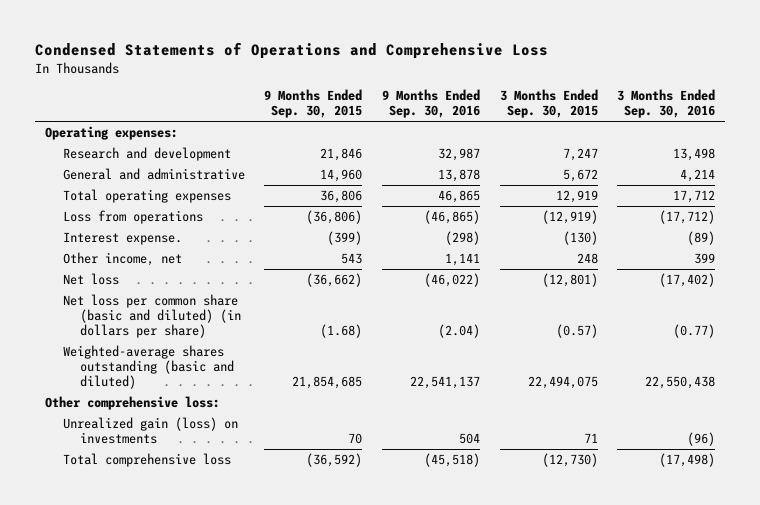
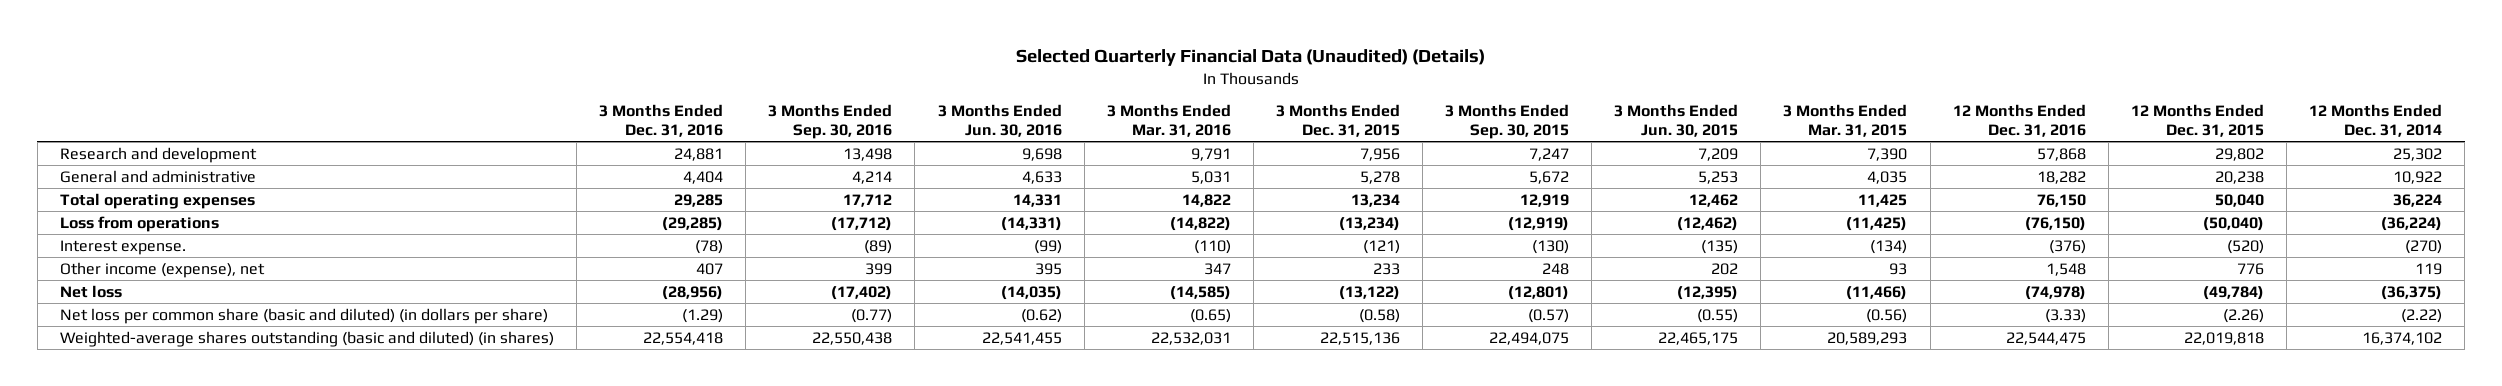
- Condensed Statements of Operations and Comprehensive Loss
+ Selected Quarterly Financial Data (Unaudited) (Details)
- | 9 Months Ended Sep. 30, 2015 | 9 Months Ended Sep. 30, 2016 | 3 Months Ended Sep. 30, 2015 | 3 Months Ended Sep. 30, 2016
+ | 3 Months Ended Dec. 31, 2016 | 3 Months Ended Sep. 30, 2016 | 3 Months Ended Jun. 30, 2016 | 3 Months Ended Mar. 31, 2016 | 3 Months Ended Dec. 31, 2015 | 3 Months Ended Sep. 30, 2015 | 3 Months Ended Jun. 30, 2015 | 3 Months Ended Mar. 31, 2015 | 12 Months Ended Dec. 31, 2016 | 12 Months Ended Dec. 31, 2015 | 12 Months Ended Dec. 31, 2014
- Operating expenses:
- Other income, net | 543 | 1,141 | 248 | 399
+ Other income (expense), net | 407 | 399 | 395 | 347 | 233 | 248 | 202 | 93 | 1,548 | 776 | 119
- Weighted-average shares outstanding (basic and diluted) | 21,854,685 | 22,541,137 | 22,494,075 | 22,550,438
- Other comprehensive loss:
- Unrealized gain (loss) on investments | 70 | 504 | 71 | (96)
- Total comprehensive loss | (36,592) | (45,518) | (12,730) | (17,498)
+ Weighted-average shares outstanding (basic and diluted) (in shares) | 22,554,418 | 22,550,438 | 22,541,455 | 22,532,031 | 22,515,136 | 22,494,075 | 22,465,175 | 20,589,293 | 22,544,475 | 22,019,818 | 16,374,102

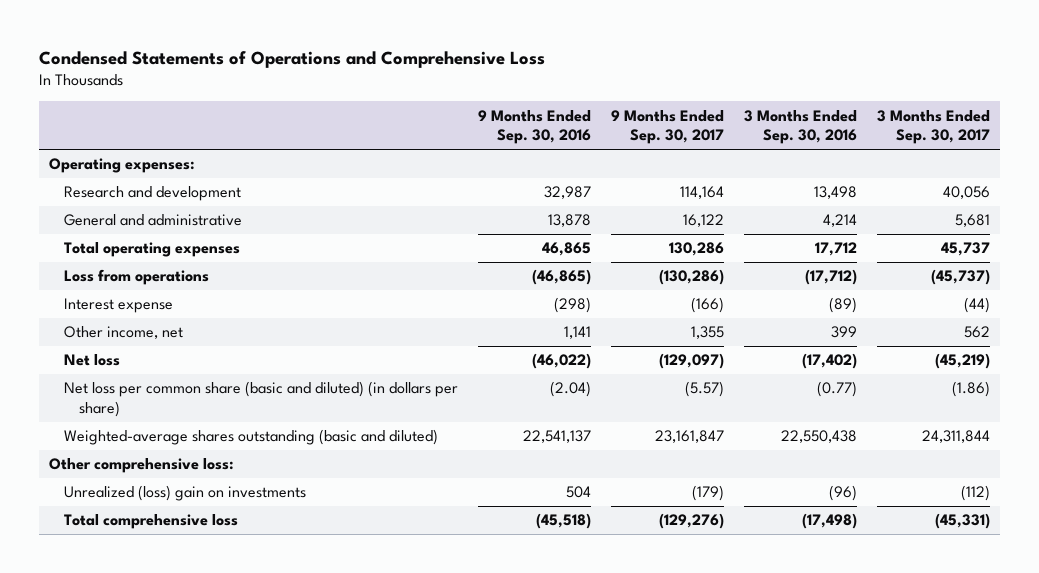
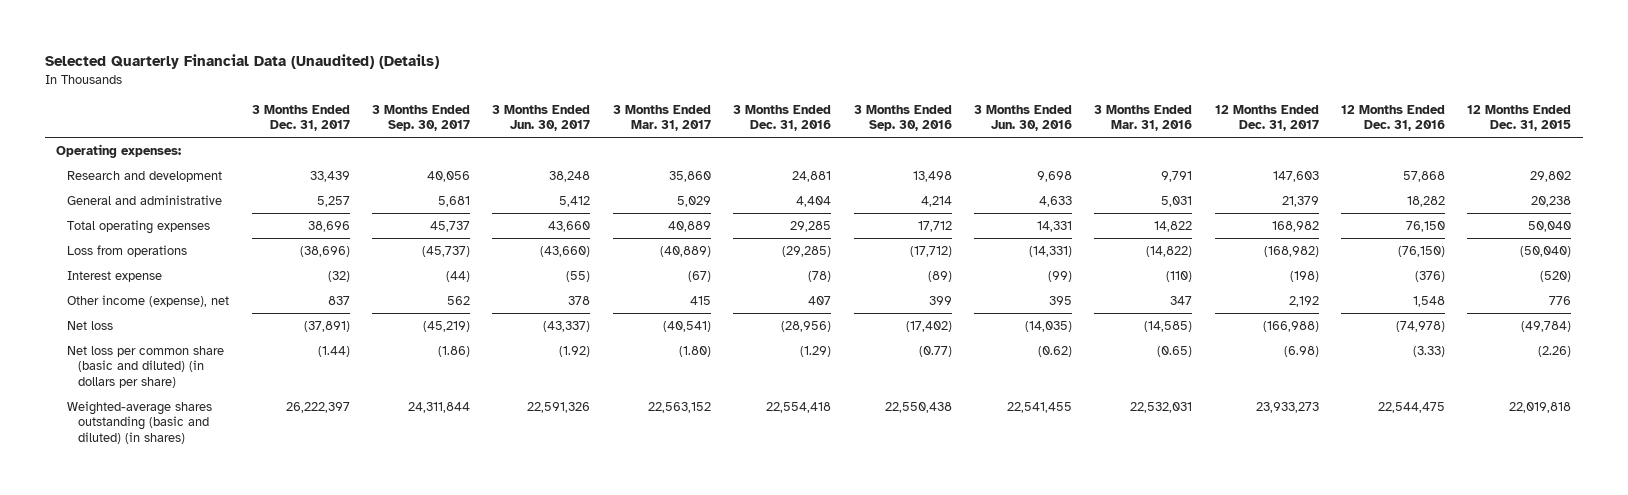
- Condensed Statements of Operations and Comprehensive Loss
+ Selected Quarterly Financial Data (Unaudited) (Details)
- | 9 Months Ended Sep. 30, 2016 | 9 Months Ended Sep. 30, 2017 | 3 Months Ended Sep. 30, 2016 | 3 Months Ended Sep. 30, 2017
+ | 3 Months Ended Dec. 31, 2017 | 3 Months Ended Sep. 30, 2017 | 3 Months Ended Jun. 30, 2017 | 3 Months Ended Mar. 31, 2017 | 3 Months Ended Dec. 31, 2016 | 3 Months Ended Sep. 30, 2016 | 3 Months Ended Jun. 30, 2016 | 3 Months Ended Mar. 31, 2016 | 12 Months Ended Dec. 31, 2017 | 12 Months Ended Dec. 31, 2016 | 12 Months Ended Dec. 31, 2015
- Other income, net | 1,141 | 1,355 | 399 | 562
+ Other income (expense), net | 837 | 562 | 378 | 415 | 407 | 399 | 395 | 347 | 2,192 | 1,548 | 776
- Weighted-average shares outstanding (basic and diluted) | 22,541,137 | 23,161,847 | 22,550,438 | 24,311,844
- Other comprehensive loss:
- Unrealized (loss) gain on investments | 504 | (179) | (96) | (112)
- Total comprehensive loss | (45,518) | (129,276) | (17,498) | (45,331)
+ Weighted-average shares outstanding (basic and diluted) (in shares) | 26,222,397 | 24,311,844 | 22,591,326 | 22,563,152 | 22,554,418 | 22,550,438 | 22,541,455 | 22,532,031 | 23,933,273 | 22,544,475 | 22,019,818

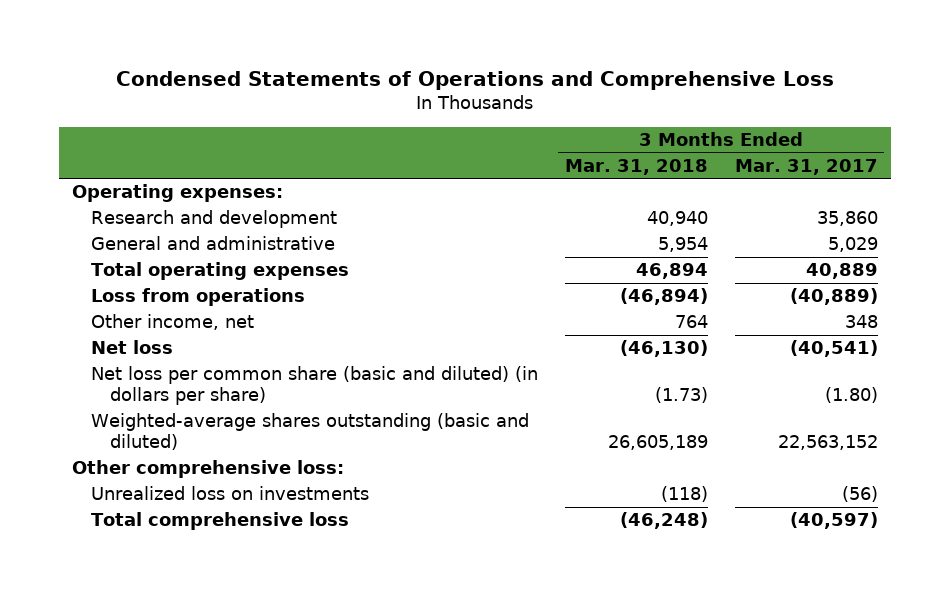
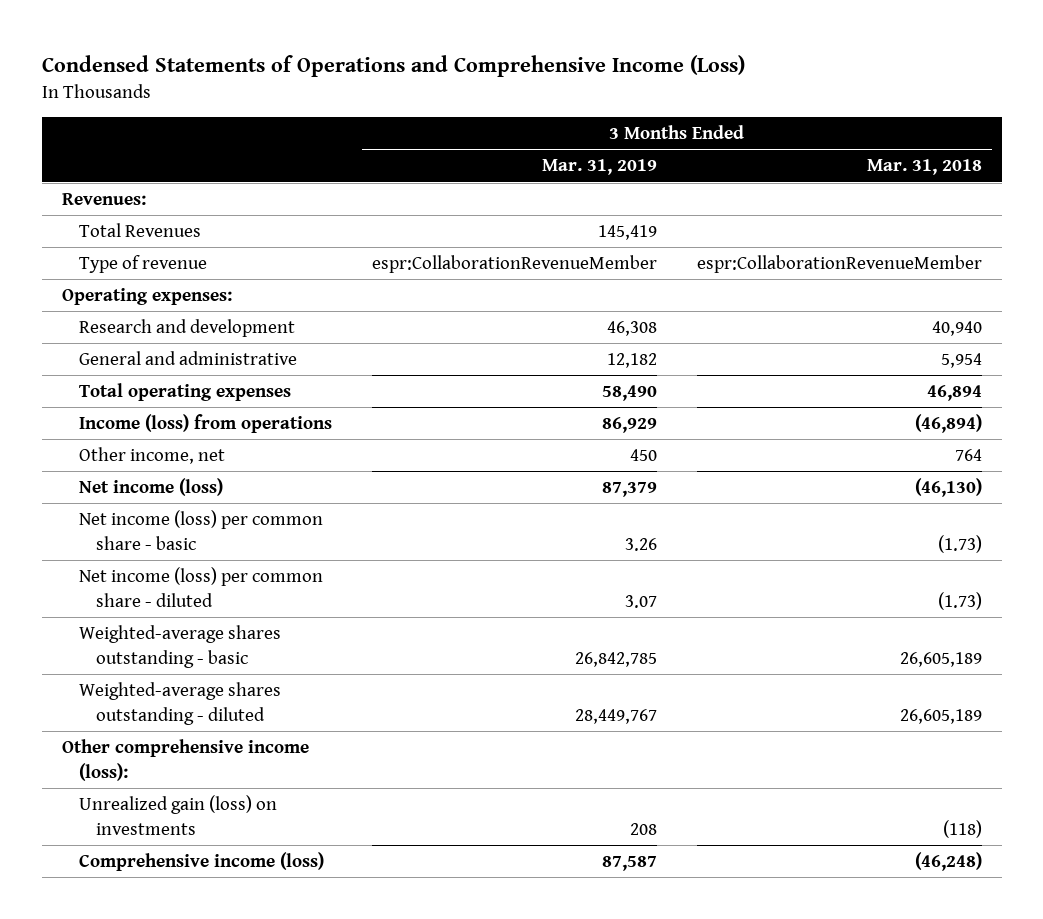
- Condensed Statements of Operations and Comprehensive Loss
+ Condensed Statements of Operations and Comprehensive Income (Loss)
- | 3 Months Ended Mar. 31, 2018 | 3 Months Ended Mar. 31, 2017
+ | 3 Months Ended Mar. 31, 2019 | 3 Months Ended Mar. 31, 2018
+ Revenues:
+ Total Revenues | 145,419 |
+ Type of revenue | espr:CollaborationRevenueMember | espr:CollaborationRevenueMember
- Loss from operations | (46,894) | (40,889)
+ Income (loss) from operations | 86,929 | (46,894)
- Net loss | (46,130) | (40,541)
- Net loss per common share (basic and diluted) (in dollars per share) | (1.73) | (1.80)
- Weighted-average shares outstanding (basic and diluted) | 26,605,189 | 22,563,152
- Other comprehensive loss:
- Unrealized loss on investments | (118) | (56)
- Total comprehensive loss | (46,248) | (40,597)
+ Net income (loss) | 87,379 | (46,130)
+ Net income (loss) per common share - basic | 3.26 | (1.73)
+ Net income (loss) per common share - diluted | 3.07 | (1.73)
+ Weighted-average shares outstanding - basic | 26,842,785 | 26,605,189
+ Weighted-average shares outstanding - diluted | 28,449,767 | 26,605,189
+ Other comprehensive income (loss):
+ Unrealized gain (loss) on investments | 208 | (118)
+ Comprehensive income (loss) | 87,587 | (46,248)

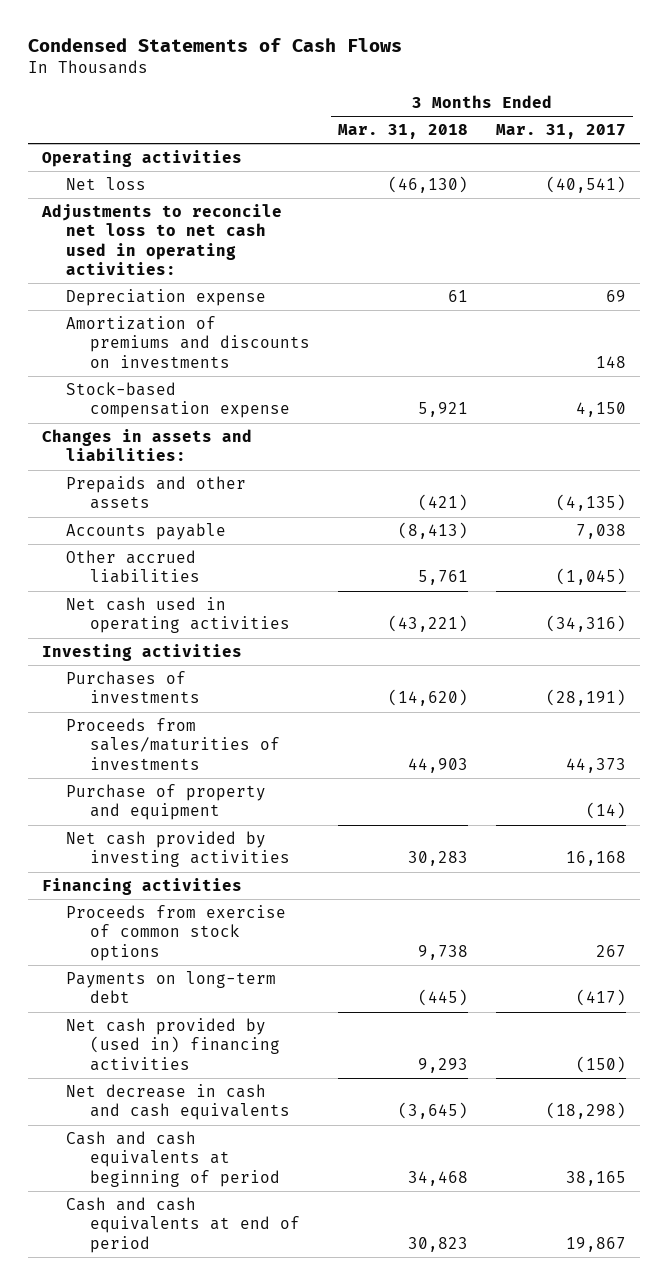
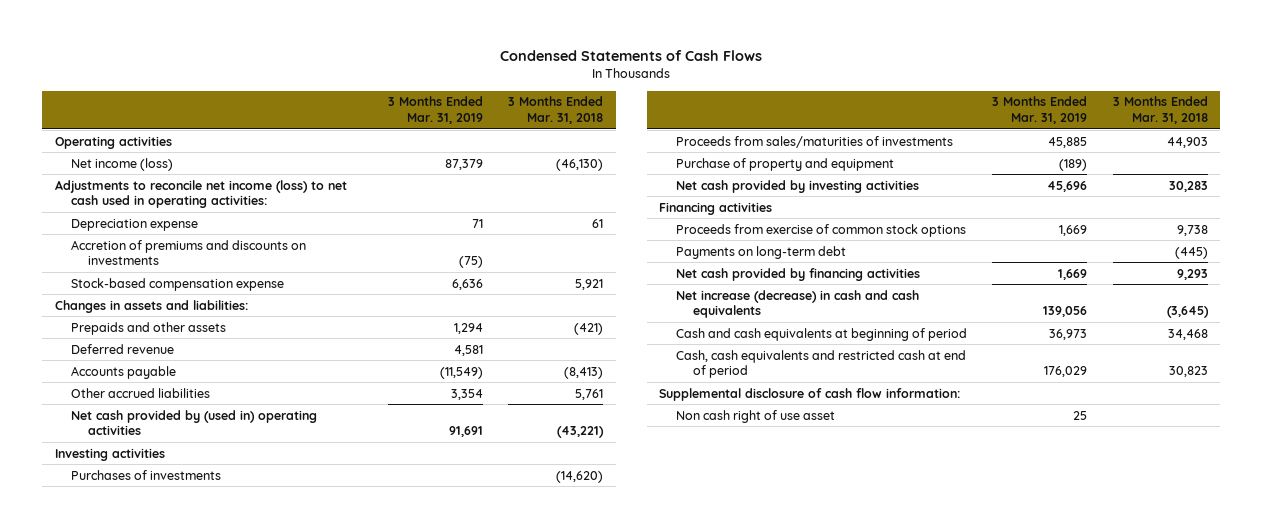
- | 3 Months Ended Mar. 31, 2018 | 3 Months Ended Mar. 31, 2017
+ | 3 Months Ended Mar. 31, 2019 | 3 Months Ended Mar. 31, 2018
- Net loss | (46,130) | (40,541)
- Adjustments to reconcile net loss to net cash used in operating activities:
+ Net income (loss) | 87,379 | (46,130)
+ Adjustments to reconcile net income (loss) to net cash used in operating activities:
- Amortization of premiums and discounts on investments | | 148
+ Accretion of premiums and discounts on investments | (75) |
+ Deferred revenue | 4,581 |
- Net cash used in operating activities | (43,221) | (34,316)
+ Net cash provided by (used in) operating activities | 91,691 | (43,221)
- Net cash provided by (used in) financing activities | 9,293 | (150)
- Net decrease in cash and cash equivalents | (3,645) | (18,298)
+ Net cash provided by financing activities | 1,669 | 9,293
+ Net increase (decrease) in cash and cash equivalents | 139,056 | (3,645)
- Cash and cash equivalents at end of period | 30,823 | 19,867
+ Cash, cash equivalents and restricted cash at end of period | 176,029 | 30,823
+ Supplemental disclosure of cash flow information:
+ Non cash right of use asset | 25 |

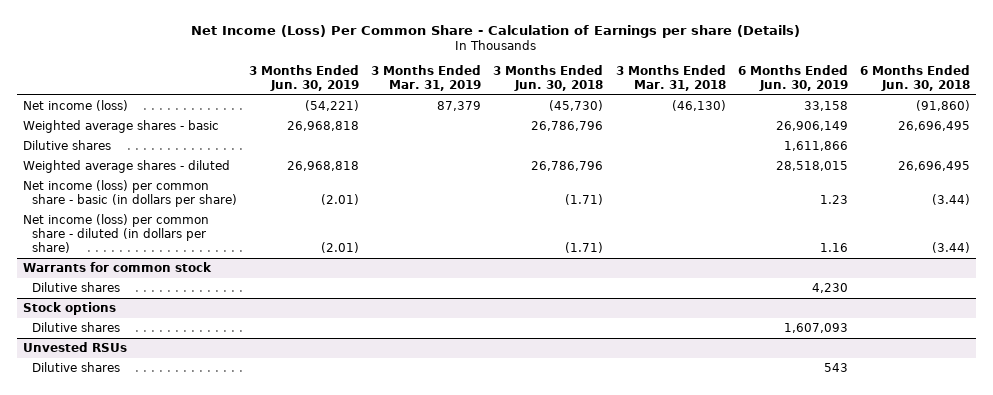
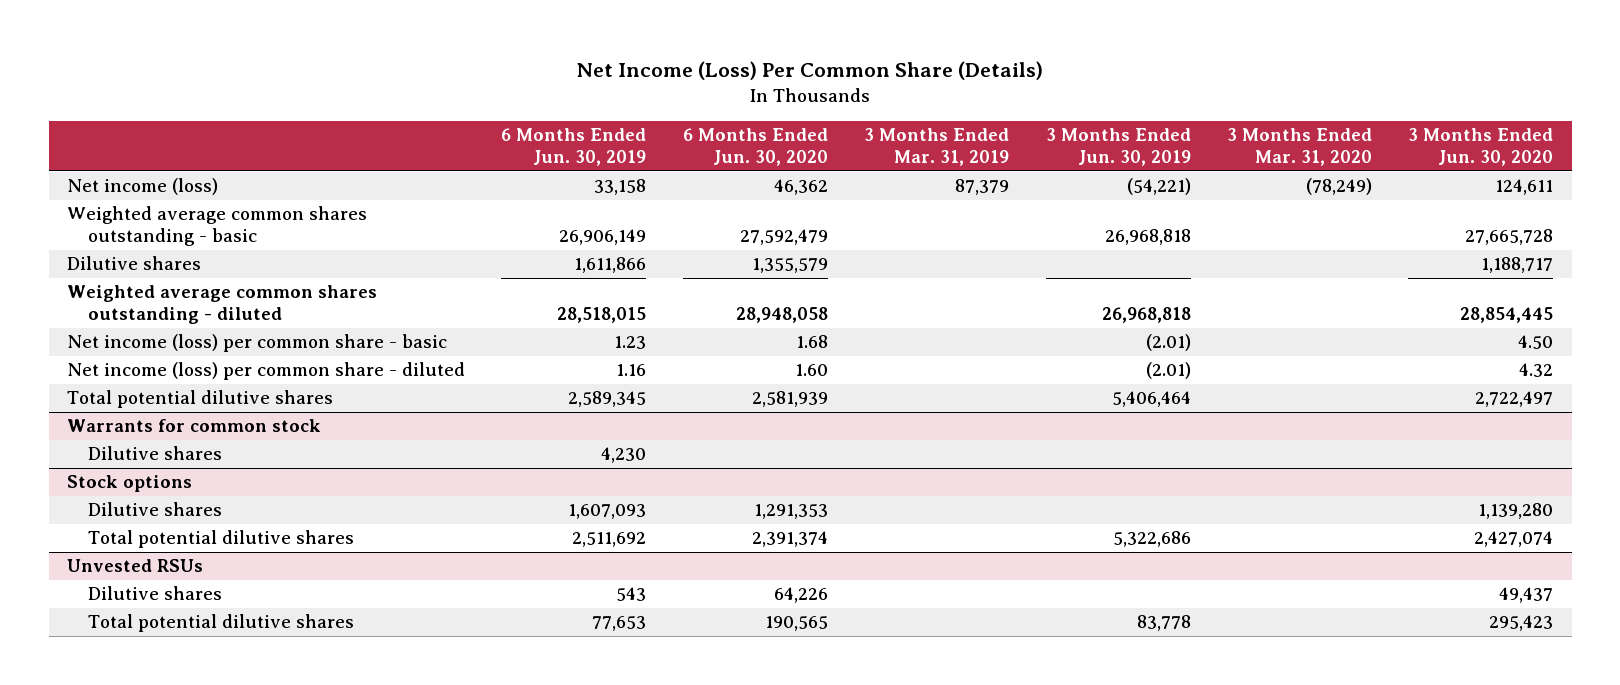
- Net Income (Loss) Per Common Share - Calculation of Earnings per share (Details)
+ Net Income (Loss) Per Common Share (Details)
- | 3 Months Ended Jun. 30, 2019 | 3 Months Ended Mar. 31, 2019 | 3 Months Ended Jun. 30, 2018 | 3 Months Ended Mar. 31, 2018 | 6 Months Ended Jun. 30, 2019 | 6 Months Ended Jun. 30, 2018
+ | 6 Months Ended Jun. 30, 2019 | 6 Months Ended Jun. 30, 2020 | 3 Months Ended Mar. 31, 2019 | 3 Months Ended Jun. 30, 2019 | 3 Months Ended Mar. 31, 2020 | 3 Months Ended Jun. 30, 2020
- Weighted average shares - basic | 26,968,818 | | 26,786,796 | | 26,906,149 | 26,696,495
+ Weighted average common shares outstanding - basic | 26,906,149 | 27,592,479 | | 26,968,818 | | 27,665,728
- Weighted average shares - diluted | 26,968,818 | | 26,786,796 | | 28,518,015 | 26,696,495
- Net income (loss) per common share - basic (in dollars per share) | (2.01) | | (1.71) | | 1.23 | (3.44)
- Net income (loss) per common share - diluted (in dollars per share) | (2.01) | | (1.71) | | 1.16 | (3.44)
+ Weighted average common shares outstanding - diluted | 28,518,015 | 28,948,058 | | 26,968,818 | | 28,854,445
+ Net income (loss) per common share - basic | 1.23 | 1.68 | | (2.01) | | 4.50
+ Net income (loss) per common share - diluted | 1.16 | 1.60 | | (2.01) | | 4.32
+ Total potential dilutive shares | 2,589,345 | 2,581,939 | | 5,406,464 | | 2,722,497
@ Stock options
+ Total potential dilutive shares | 2,511,692 | 2,391,374 | | 5,322,686 | | 2,427,074
@ Unvested RSUs
+ Total potential dilutive shares | 77,653 | 190,565 | | 83,778 | | 295,423

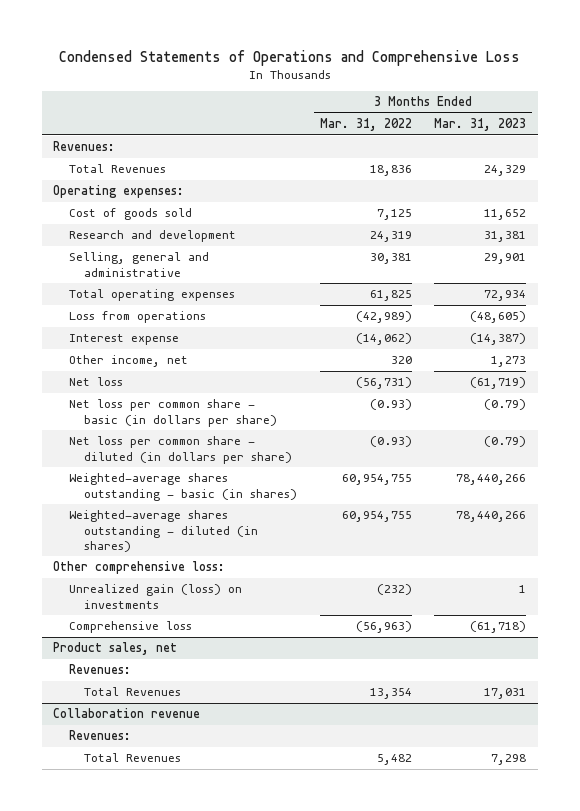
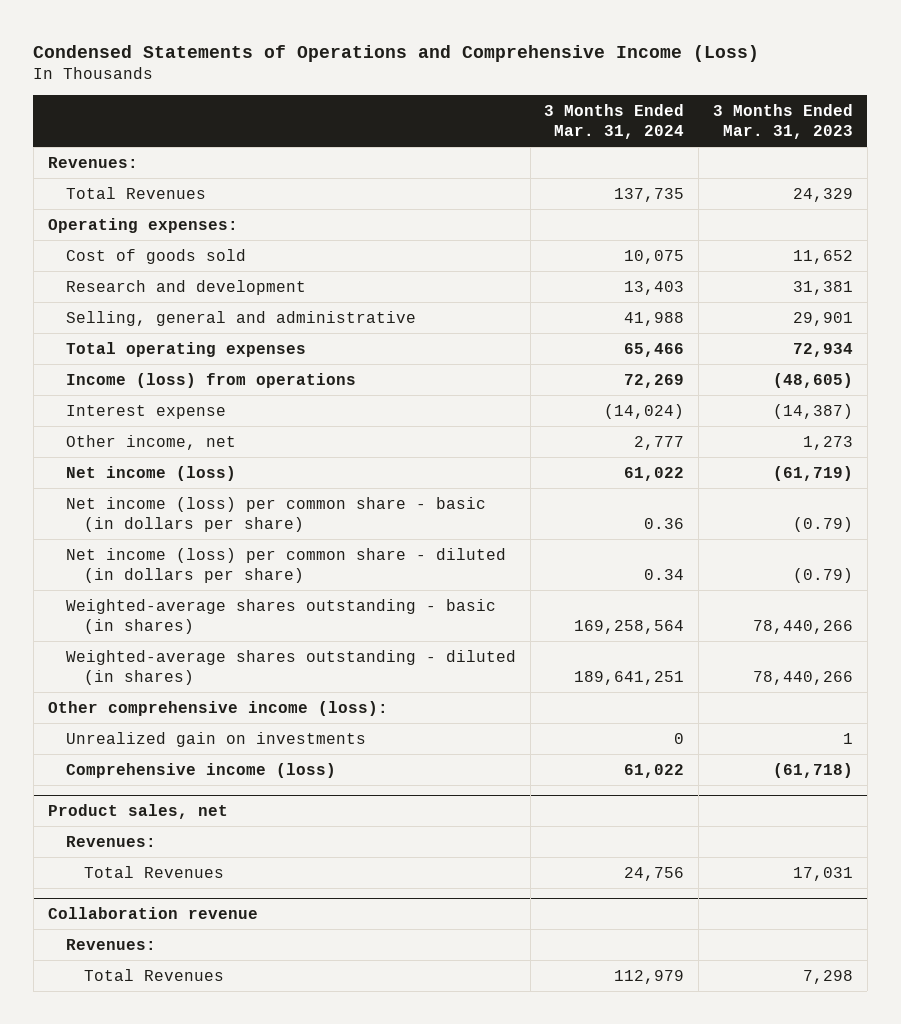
- Condensed Statements of Operations and Comprehensive Loss
+ Condensed Statements of Operations and Comprehensive Income (Loss)
- | 3 Months Ended Mar. 31, 2022 | 3 Months Ended Mar. 31, 2023
+ | 3 Months Ended Mar. 31, 2024 | 3 Months Ended Mar. 31, 2023
- Loss from operations | (42,989) | (48,605)
+ Income (loss) from operations | 72,269 | (48,605)
- Net loss | (56,731) | (61,719)
- Net loss per common share - basic (in dollars per share) | (0.93) | (0.79)
- Net loss per common share - diluted (in dollars per share) | (0.93) | (0.79)
+ Net income (loss) | 61,022 | (61,719)
+ Net income (loss) per common share - basic (in dollars per share) | 0.36 | (0.79)
+ Net income (loss) per common share - diluted (in dollars per share) | 0.34 | (0.79)
- Other comprehensive loss:
- Unrealized gain (loss) on investments | (232) | 1
- Comprehensive loss | (56,963) | (61,718)
+ Other comprehensive income (loss):
+ Unrealized gain on investments | 0 | 1
+ Comprehensive income (loss) | 61,022 | (61,718)

